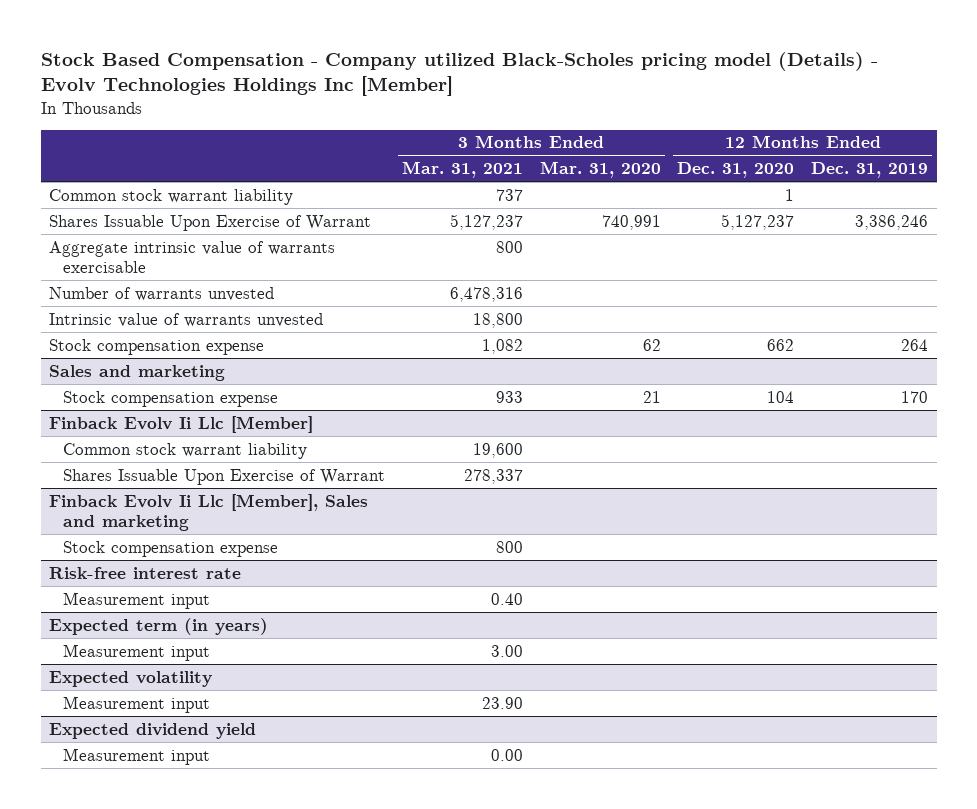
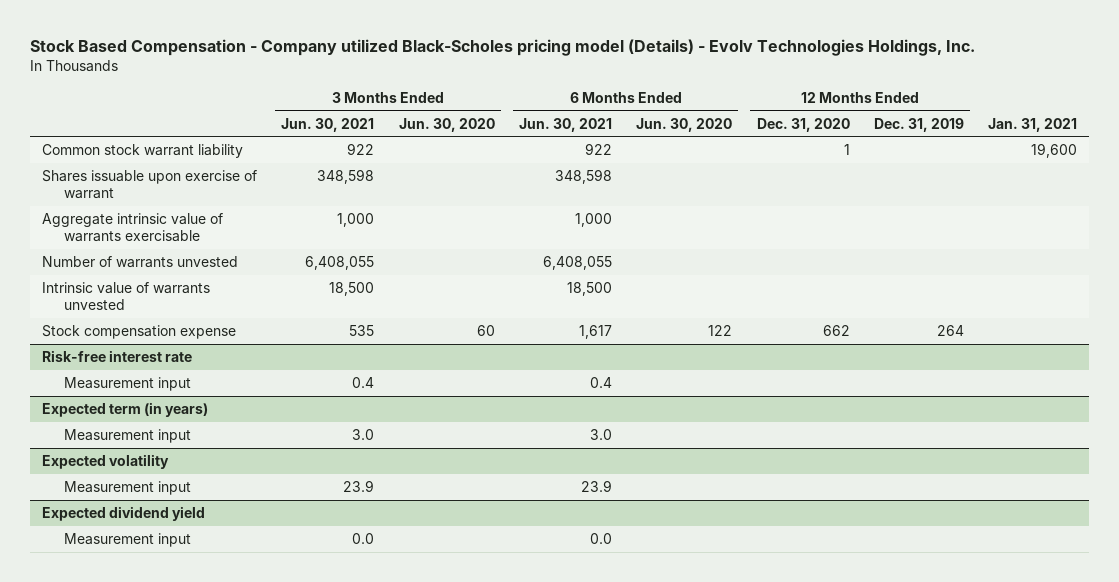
- Stock Based Compensation - Company utilized Black-Scholes pricing model (Details) - Evolv Technologies Holdings Inc [Member]
+ Stock Based Compensation - Company utilized Black-Scholes pricing model (Details) - Evolv Technologies Holdings, Inc.
- | 3 Months Ended Mar. 31, 2021 | 3 Months Ended Mar. 31, 2020 | 12 Months Ended Dec. 31, 2020 | 12 Months Ended Dec. 31, 2019
+ | 3 Months Ended Jun. 30, 2021 | 3 Months Ended Jun. 30, 2020 | 6 Months Ended Jun. 30, 2021 | 6 Months Ended Jun. 30, 2020 | 12 Months Ended Dec. 31, 2020 | 12 Months Ended Dec. 31, 2019 | Jan. 31, 2021
- Shares Issuable Upon Exercise of Warrant | 5,127,237 | 740,991 | 5,127,237 | 3,386,246
+ Shares issuable upon exercise of warrant | 348,598 | | 348,598 | | | |
- Sales and marketing
- Stock compensation expense | 933 | 21 | 104 | 170
- Finback Evolv Ii Llc [Member]
- Common stock warrant liability | 19,600 | | |
- Shares Issuable Upon Exercise of Warrant | 278,337 | | |
- Finback Evolv Ii Llc [Member], Sales and marketing
- Stock compensation expense | 800 | | |

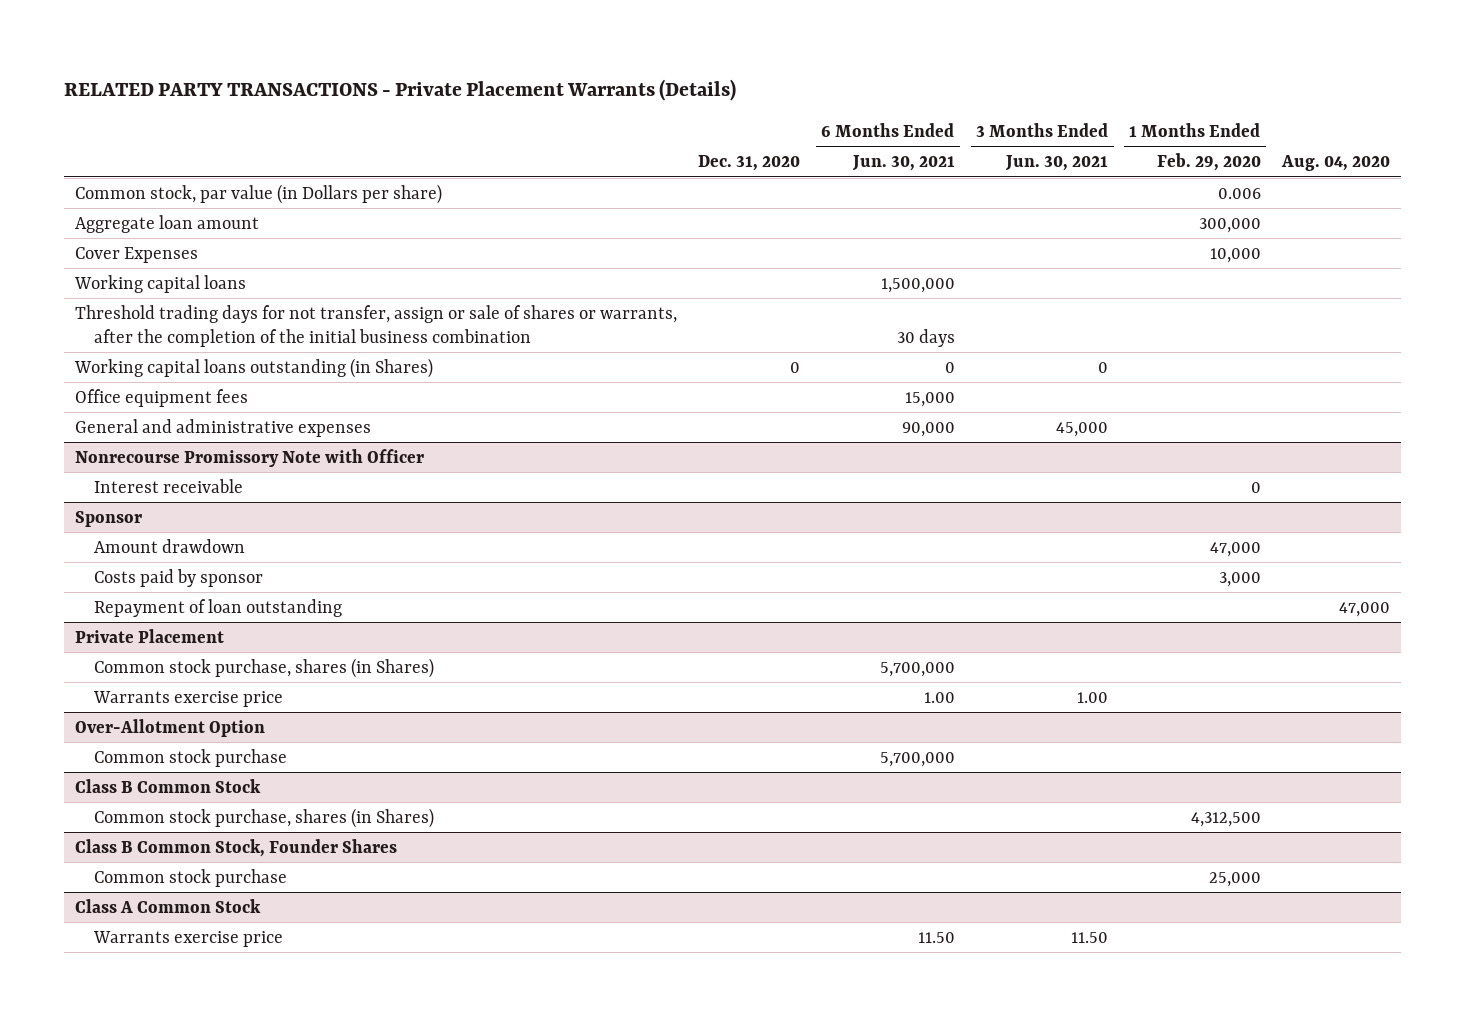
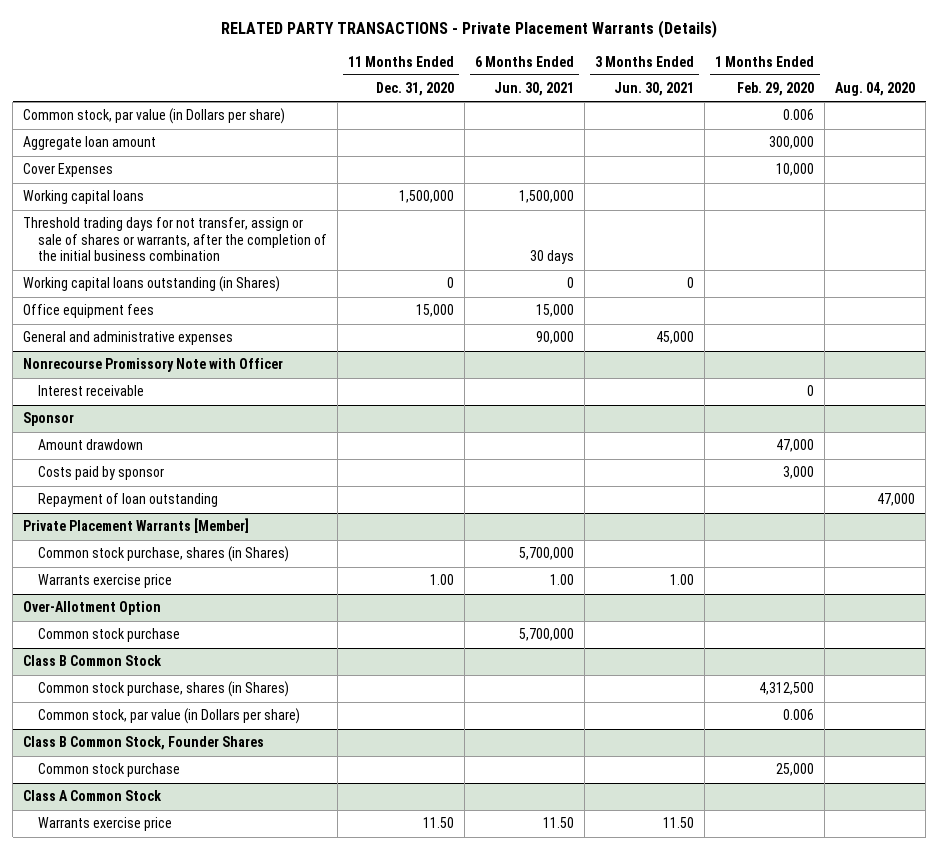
- | Dec. 31, 2020 | 6 Months Ended Jun. 30, 2021 | 3 Months Ended Jun. 30, 2021 | 1 Months Ended Feb. 29, 2020 | Aug. 04, 2020
+ | 11 Months Ended Dec. 31, 2020 | 6 Months Ended Jun. 30, 2021 | 3 Months Ended Jun. 30, 2021 | 1 Months Ended Feb. 29, 2020 | Aug. 04, 2020
- Private Placement
+ Private Placement Warrants [Member]
@ Class B Common Stock
+ Common stock, par value (in Dollars per share) | | | | 0.006 |

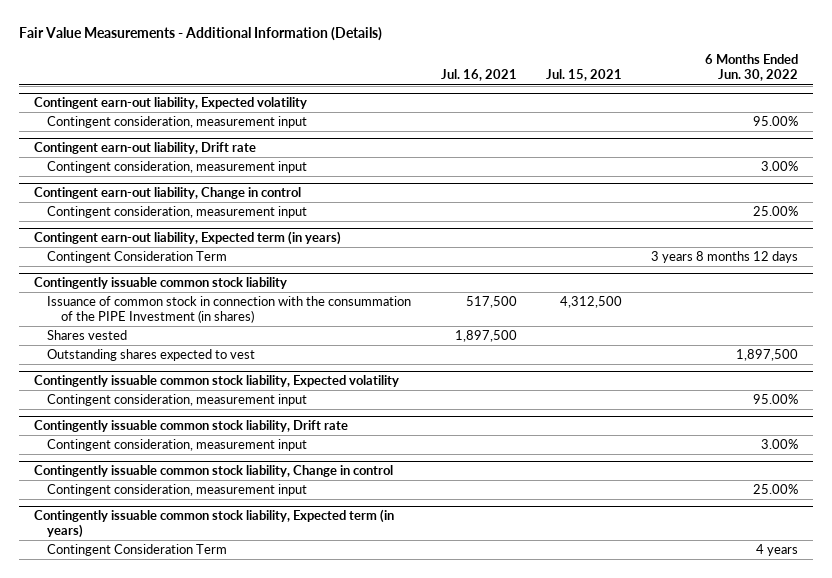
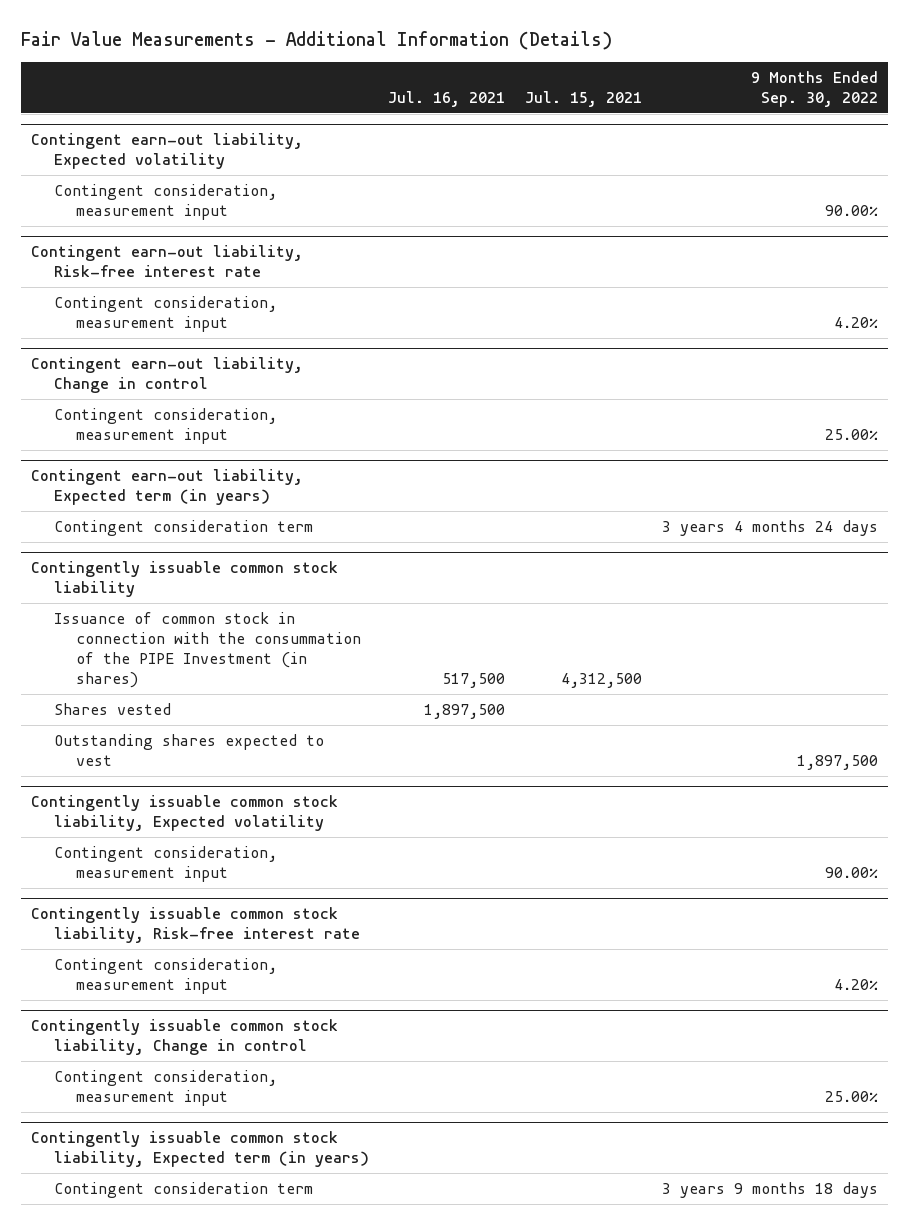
- | Jul. 16, 2021 | Jul. 15, 2021 | 6 Months Ended Jun. 30, 2022
+ | Jul. 16, 2021 | Jul. 15, 2021 | 9 Months Ended Sep. 30, 2022
- Contingent earn-out liability, Drift rate
+ Contingent earn-out liability, Risk-free interest rate
@ Contingent earn-out liability, Expected term (in years)
- Contingent Consideration Term | | | 3 years 8 months 12 days
+ Contingent consideration term | | | 3 years 4 months 24 days
- Contingently issuable common stock liability, Drift rate
+ Contingently issuable common stock liability, Risk-free interest rate
@ Contingently issuable common stock liability, Expected term (in years)
- Contingent Consideration Term | | | 4 years
+ Contingent consideration term | | | 3 years 9 months 18 days

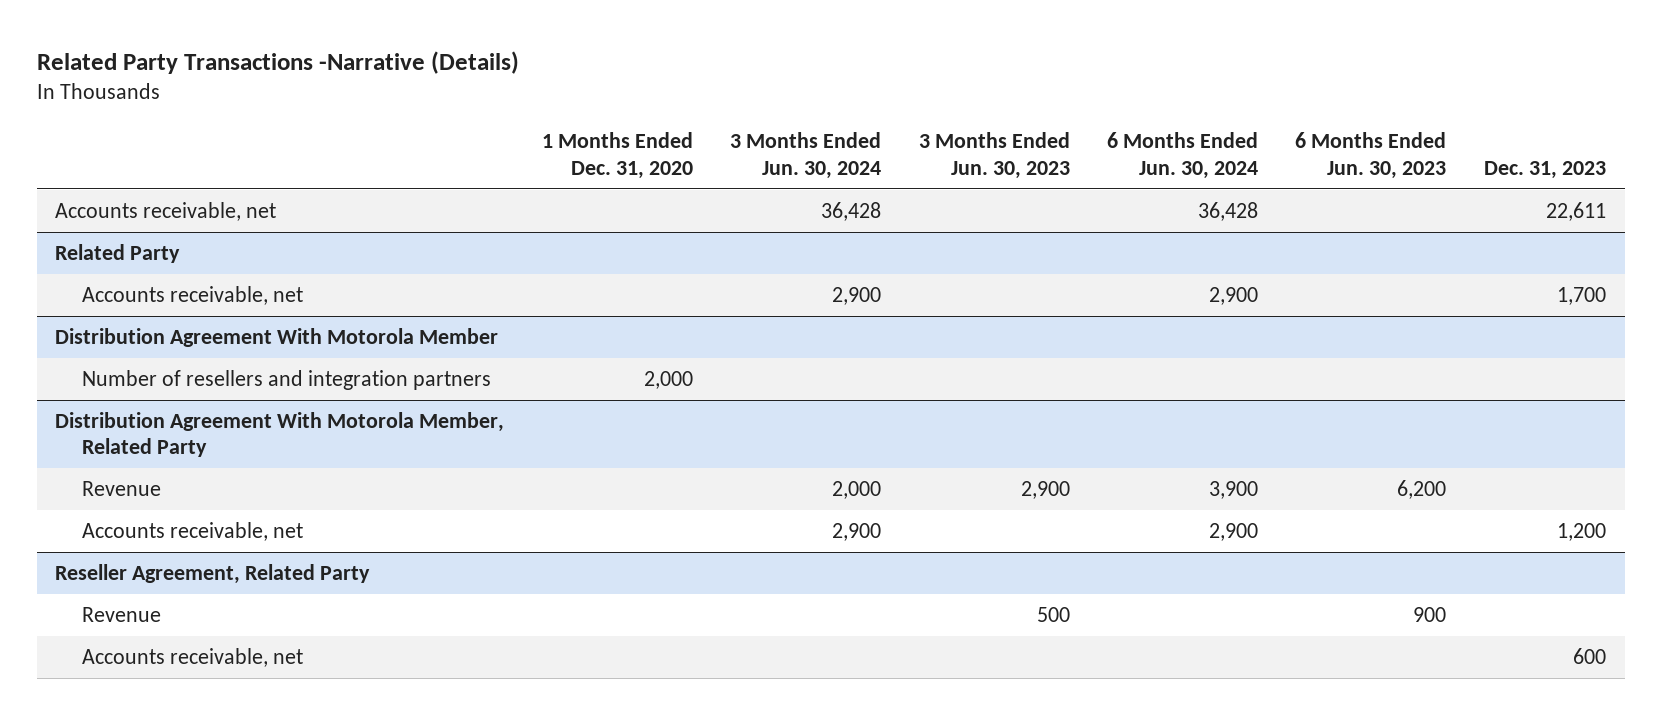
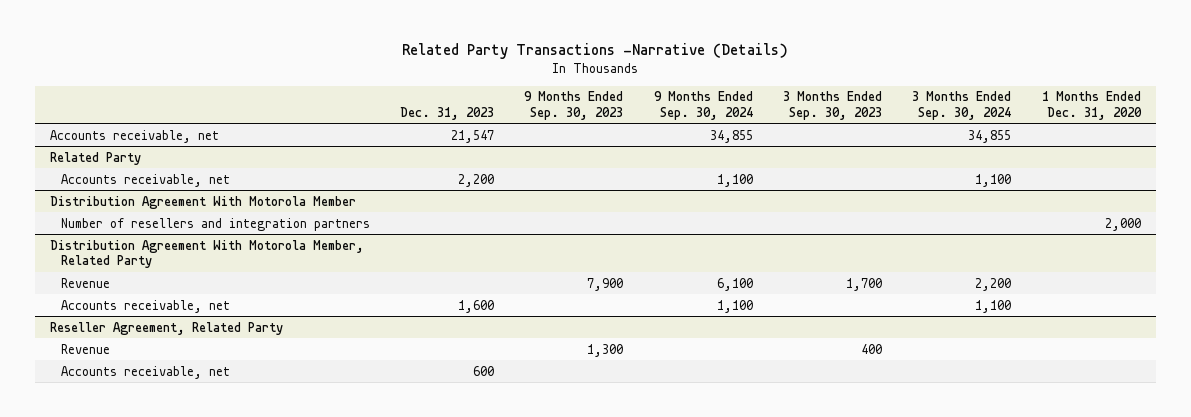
- | 1 Months Ended Dec. 31, 2020 | 3 Months Ended Jun. 30, 2024 | 3 Months Ended Jun. 30, 2023 | 6 Months Ended Jun. 30, 2024 | 6 Months Ended Jun. 30, 2023 | Dec. 31, 2023
+ | Dec. 31, 2023 | 9 Months Ended Sep. 30, 2023 | 9 Months Ended Sep. 30, 2024 | 3 Months Ended Sep. 30, 2023 | 3 Months Ended Sep. 30, 2024 | 1 Months Ended Dec. 31, 2020
- Accounts receivable, net | | 36,428 | | 36,428 | | 22,611
+ Accounts receivable, net | 21,547 | | 34,855 | | 34,855 |
@ Related Party
- Accounts receivable, net | | 2,900 | | 2,900 | | 1,700
+ Accounts receivable, net | 2,200 | | 1,100 | | 1,100 |
@ Distribution Agreement With Motorola Member, Related Party
- Accounts receivable, net | | 2,900 | | 2,900 | | 1,200
+ Accounts receivable, net | 1,600 | | 1,100 | | 1,100 |

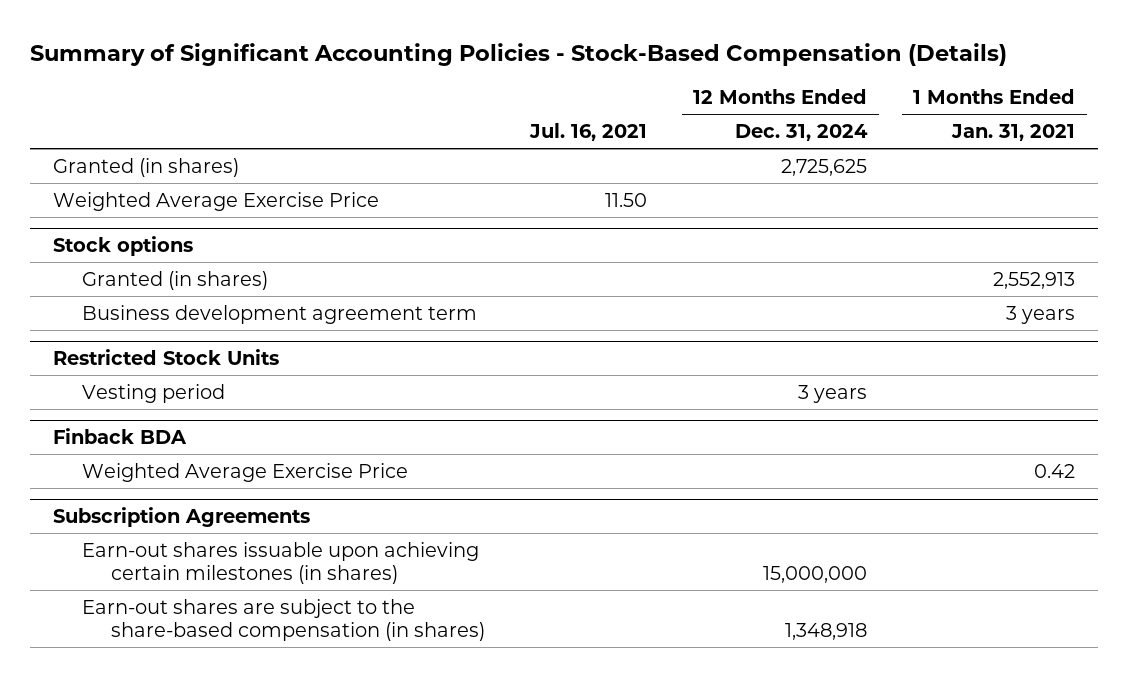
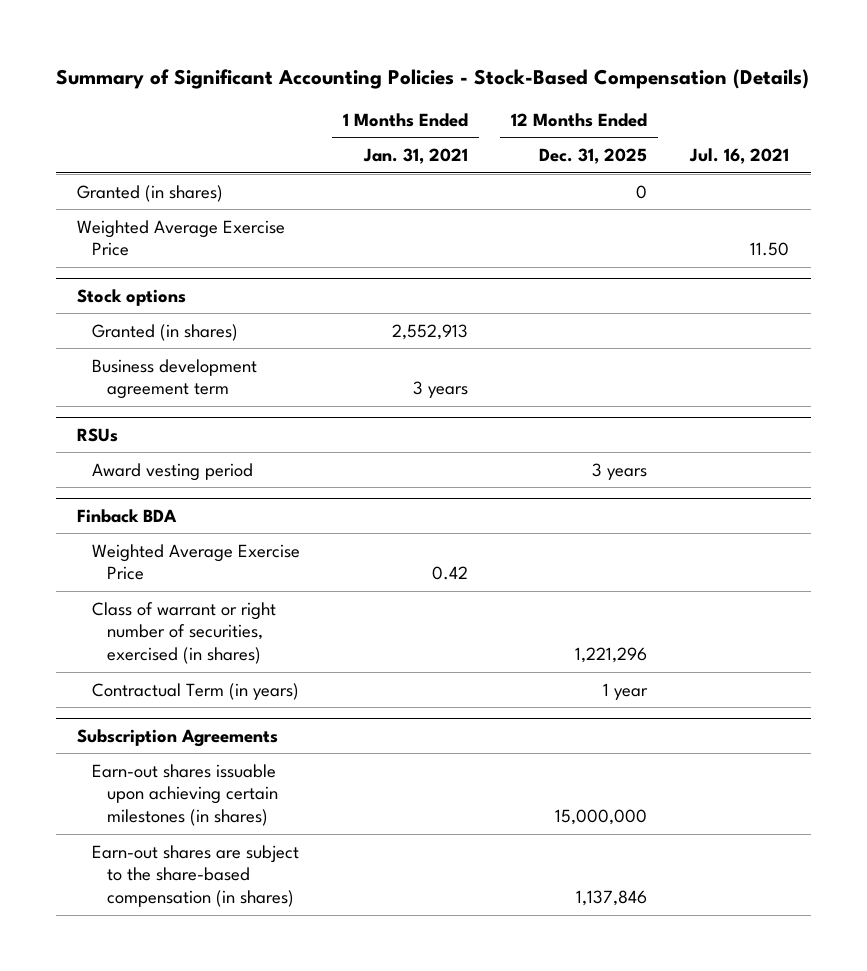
- | Jul. 16, 2021 | 12 Months Ended Dec. 31, 2024 | 1 Months Ended Jan. 31, 2021
+ | 1 Months Ended Jan. 31, 2021 | 12 Months Ended Dec. 31, 2025 | Jul. 16, 2021
- Restricted Stock Units
- Vesting period | | 3 years |
+ RSUs
+ Award vesting period | | 3 years |
@ Finback BDA
+ Class of warrant or right number of securities, exercised (in shares) | | 1,221,296 |
+ Contractual Term (in years) | | 1 year |

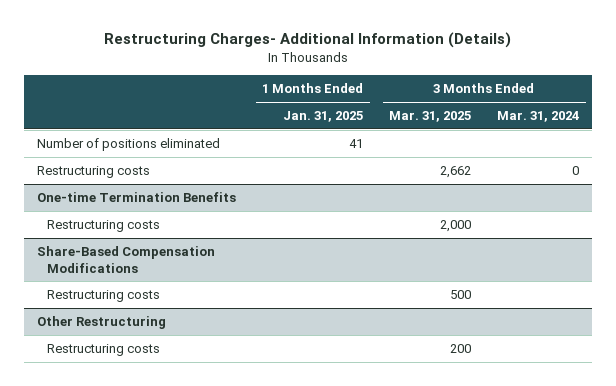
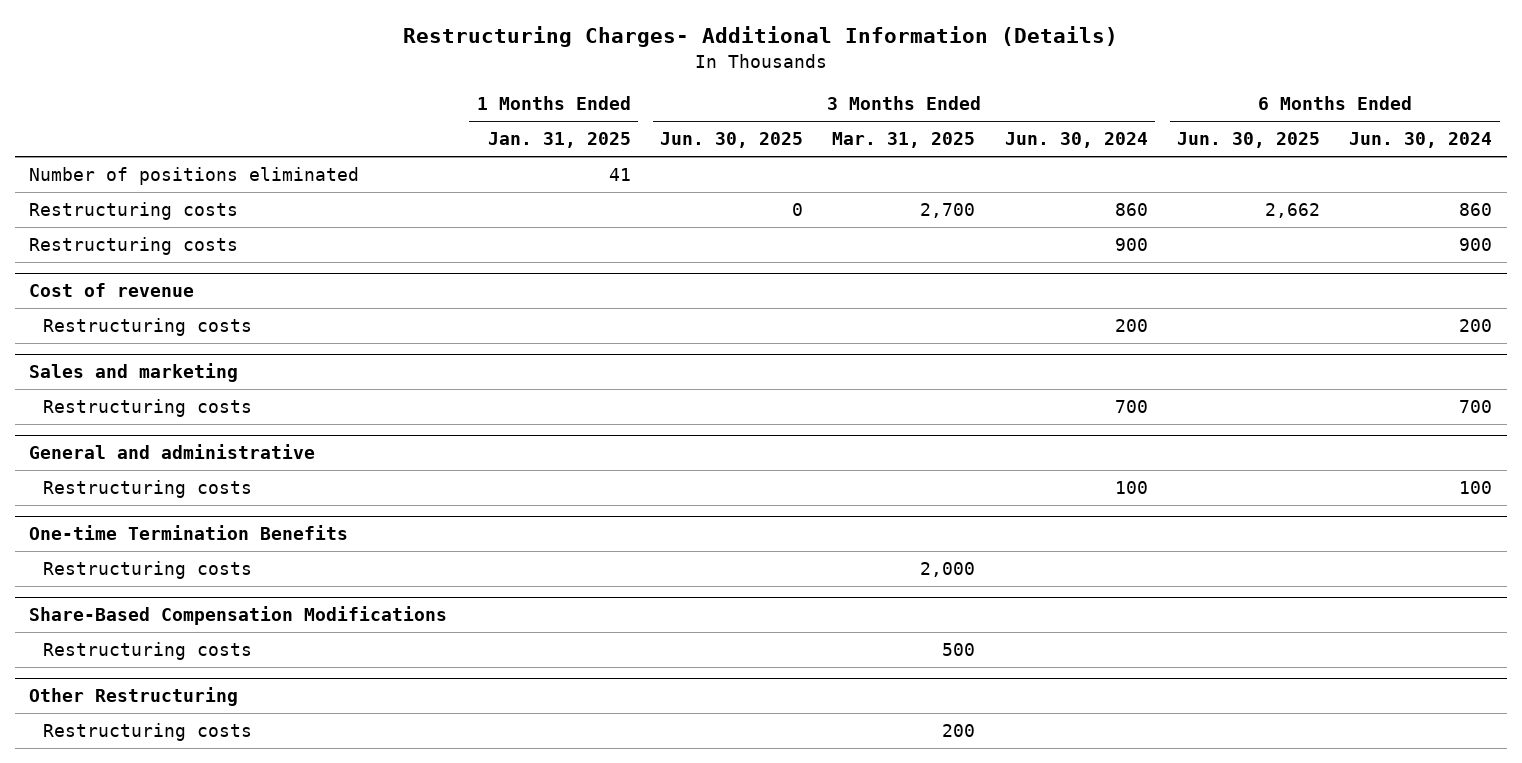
- | 1 Months Ended Jan. 31, 2025 | 3 Months Ended Mar. 31, 2025 | 3 Months Ended Mar. 31, 2024
+ | 1 Months Ended Jan. 31, 2025 | 3 Months Ended Jun. 30, 2025 | 3 Months Ended Mar. 31, 2025 | 3 Months Ended Jun. 30, 2024 | 6 Months Ended Jun. 30, 2025 | 6 Months Ended Jun. 30, 2024
- Restructuring costs | | 2,662 | 0
+ Restructuring costs | | 0 | 2,700 | 860 | 2,662 | 860
+ Restructuring costs | | | | 900 | | 900
+ Cost of revenue
+ Restructuring costs | | | | 200 | | 200
+ Sales and marketing
+ Restructuring costs | | | | 700 | | 700
+ General and administrative
+ Restructuring costs | | | | 100 | | 100

